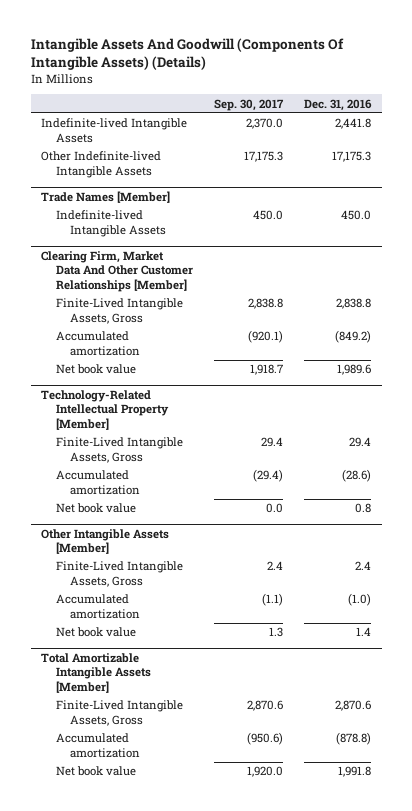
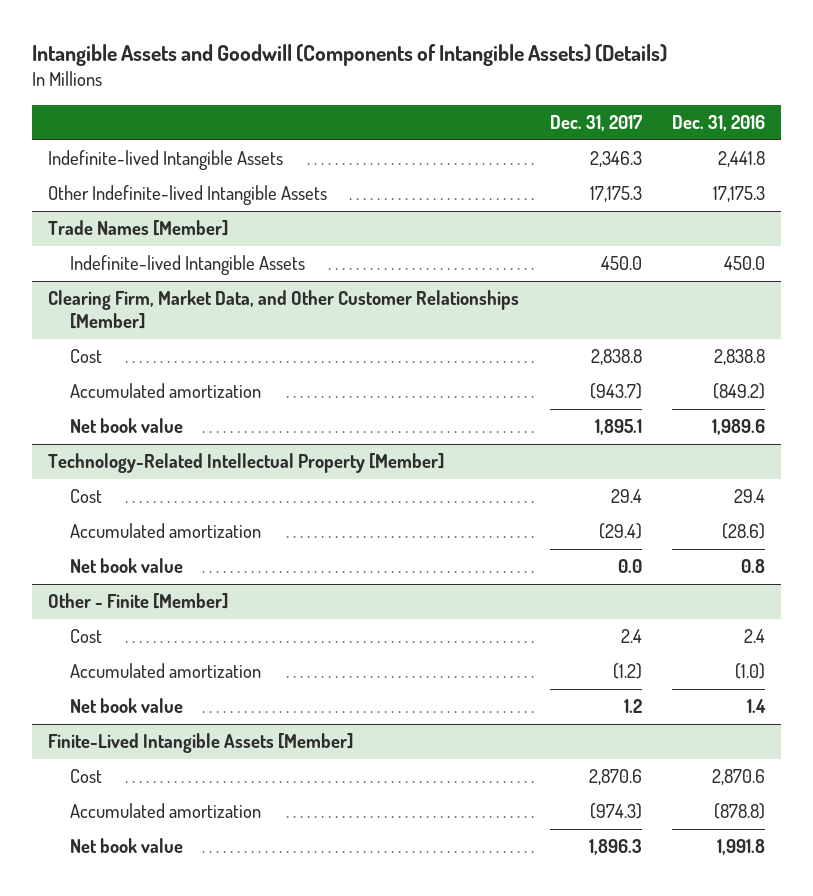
- Intangible Assets And Goodwill (Components Of Intangible Assets) (Details)
+ Intangible Assets and Goodwill (Components of Intangible Assets) (Details)
- | Sep. 30, 2017 | Dec. 31, 2016
+ | Dec. 31, 2017 | Dec. 31, 2016
- Clearing Firm, Market Data And Other Customer Relationships [Member]
- Finite-Lived Intangible Assets, Gross | 2,838.8 | 2,838.8
+ Clearing Firm, Market Data, and Other Customer Relationships [Member]
+ Cost | 2,838.8 | 2,838.8
@ Technology-Related Intellectual Property [Member]
- Finite-Lived Intangible Assets, Gross | 29.4 | 29.4
+ Cost | 29.4 | 29.4
- Other Intangible Assets [Member]
- Finite-Lived Intangible Assets, Gross | 2.4 | 2.4
+ Other - Finite [Member]
+ Cost | 2.4 | 2.4
- Total Amortizable Intangible Assets [Member]
- Finite-Lived Intangible Assets, Gross | 2,870.6 | 2,870.6
+ Finite-Lived Intangible Assets [Member]
+ Cost | 2,870.6 | 2,870.6

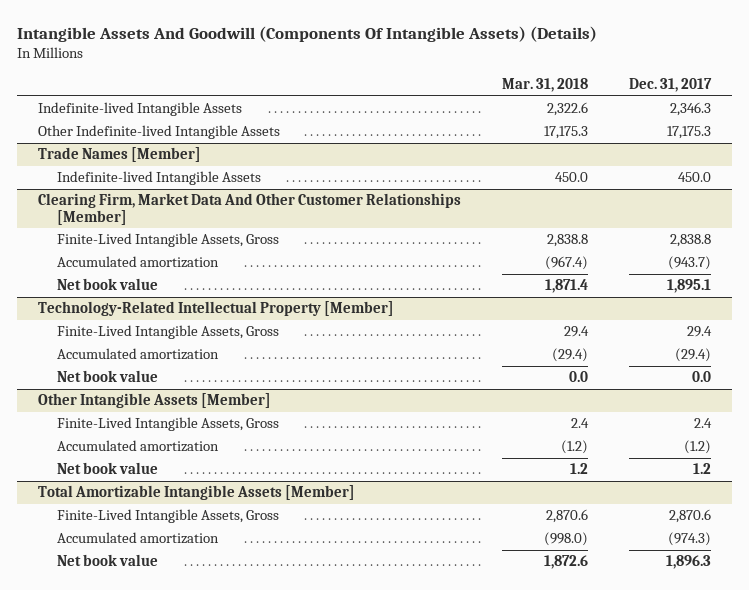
- Intangible Assets and Goodwill (Components of Intangible Assets) (Details)
+ Intangible Assets And Goodwill (Components Of Intangible Assets) (Details)
- | Dec. 31, 2017 | Dec. 31, 2016
+ | Mar. 31, 2018 | Dec. 31, 2017
- Clearing Firm, Market Data, and Other Customer Relationships [Member]
- Cost | 2,838.8 | 2,838.8
+ Clearing Firm, Market Data And Other Customer Relationships [Member]
+ Finite-Lived Intangible Assets, Gross | 2,838.8 | 2,838.8
@ Technology-Related Intellectual Property [Member]
- Cost | 29.4 | 29.4
+ Finite-Lived Intangible Assets, Gross | 29.4 | 29.4
- Other - Finite [Member]
- Cost | 2.4 | 2.4
+ Other Intangible Assets [Member]
+ Finite-Lived Intangible Assets, Gross | 2.4 | 2.4
- Finite-Lived Intangible Assets [Member]
- Cost | 2,870.6 | 2,870.6
+ Total Amortizable Intangible Assets [Member]
+ Finite-Lived Intangible Assets, Gross | 2,870.6 | 2,870.6

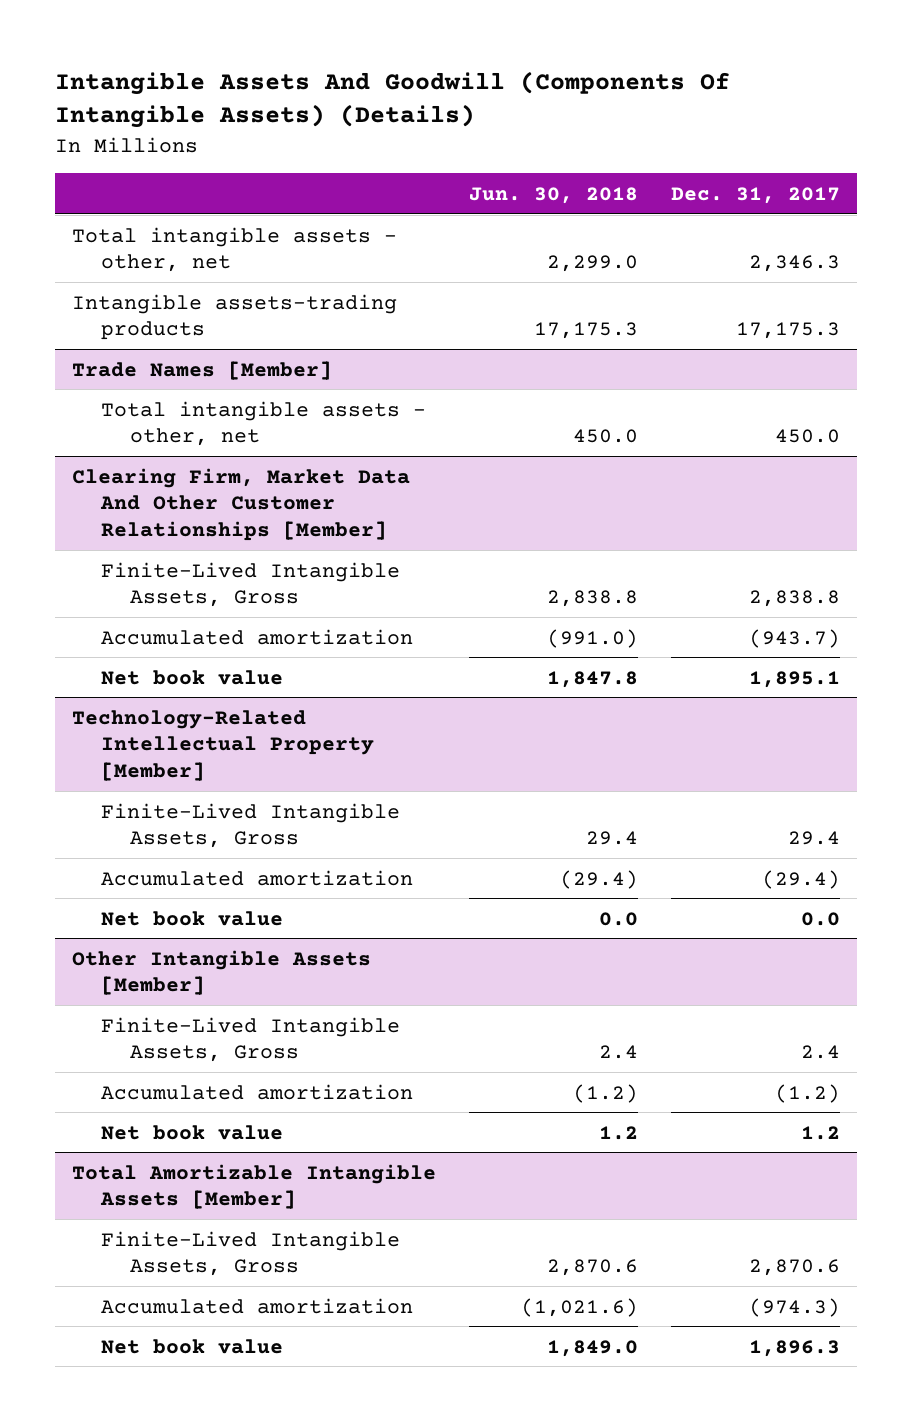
- | Mar. 31, 2018 | Dec. 31, 2017
+ | Jun. 30, 2018 | Dec. 31, 2017
- Indefinite-lived Intangible Assets | 2,322.6 | 2,346.3
- Other Indefinite-lived Intangible Assets | 17,175.3 | 17,175.3
+ Total intangible assets - other, net | 2,299.0 | 2,346.3
+ Intangible assets-trading products | 17,175.3 | 17,175.3
@ Trade Names [Member]
- Indefinite-lived Intangible Assets | 450.0 | 450.0
+ Total intangible assets - other, net | 450.0 | 450.0

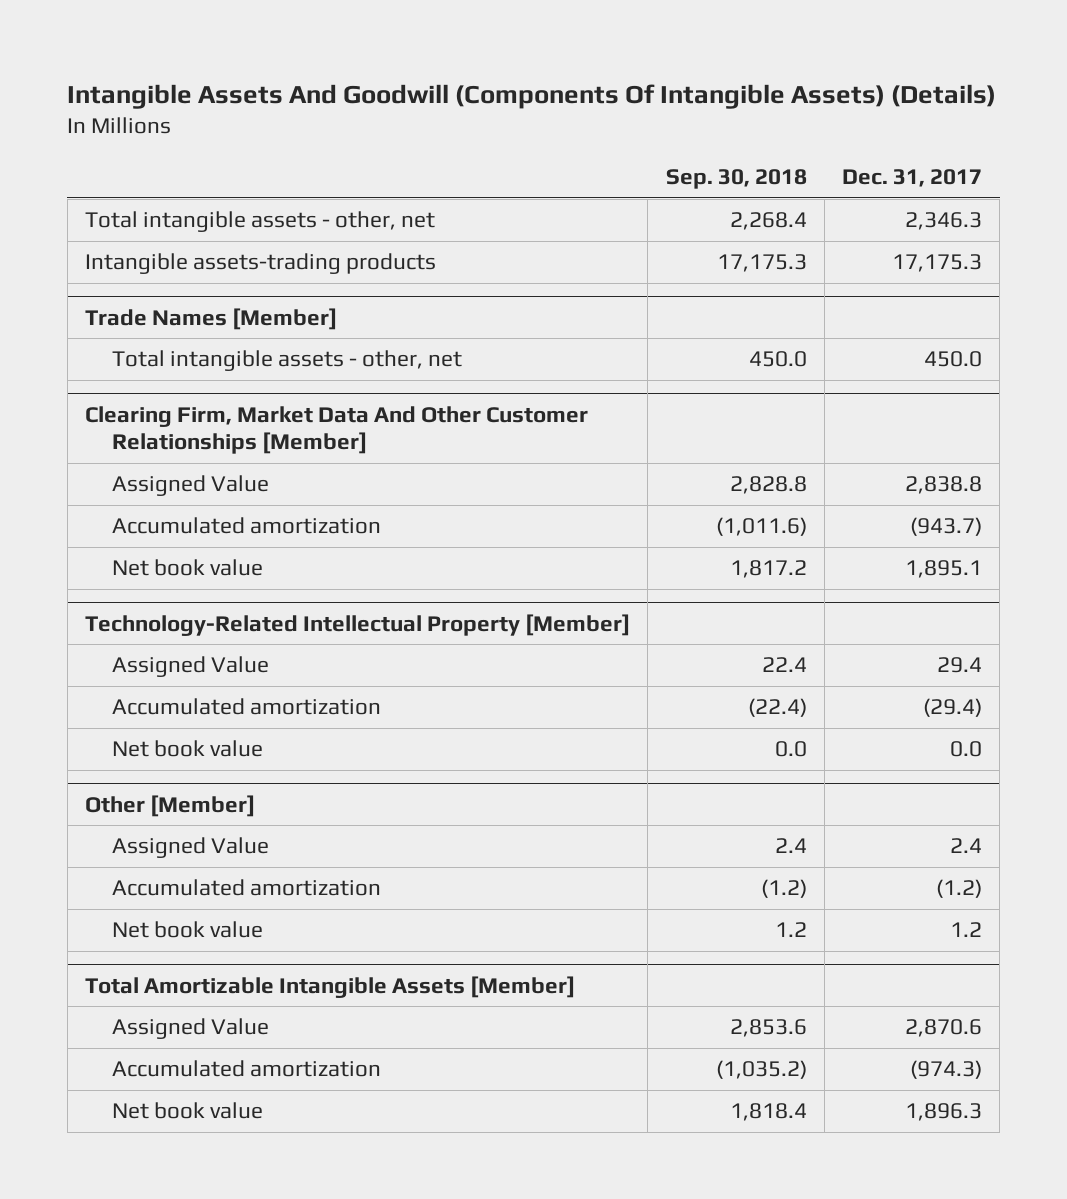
- | Jun. 30, 2018 | Dec. 31, 2017
+ | Sep. 30, 2018 | Dec. 31, 2017
@ Clearing Firm, Market Data And Other Customer Relationships [Member]
- Finite-Lived Intangible Assets, Gross | 2,838.8 | 2,838.8
+ Assigned Value | 2,828.8 | 2,838.8
@ Technology-Related Intellectual Property [Member]
- Finite-Lived Intangible Assets, Gross | 29.4 | 29.4
+ Assigned Value | 22.4 | 29.4
- Other Intangible Assets [Member]
- Finite-Lived Intangible Assets, Gross | 2.4 | 2.4
+ Other [Member]
+ Assigned Value | 2.4 | 2.4
@ Total Amortizable Intangible Assets [Member]
- Finite-Lived Intangible Assets, Gross | 2,870.6 | 2,870.6
+ Assigned Value | 2,853.6 | 2,870.6

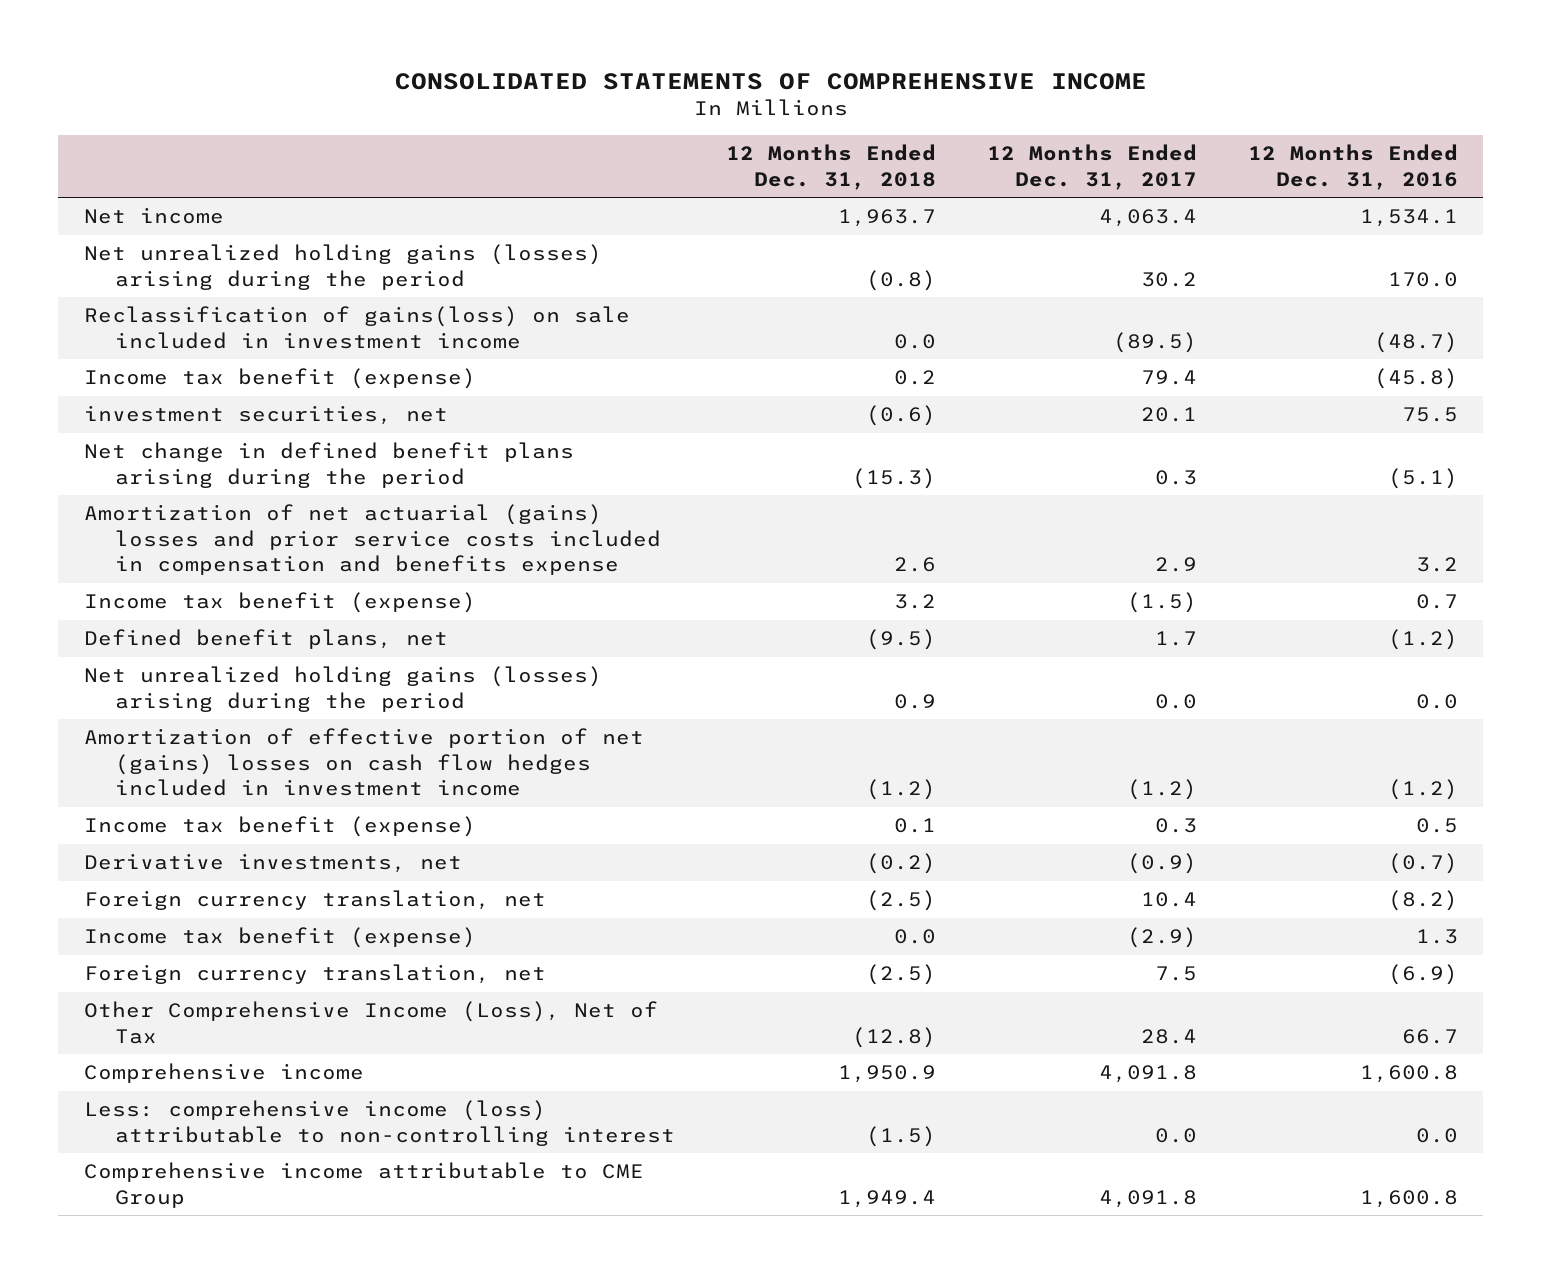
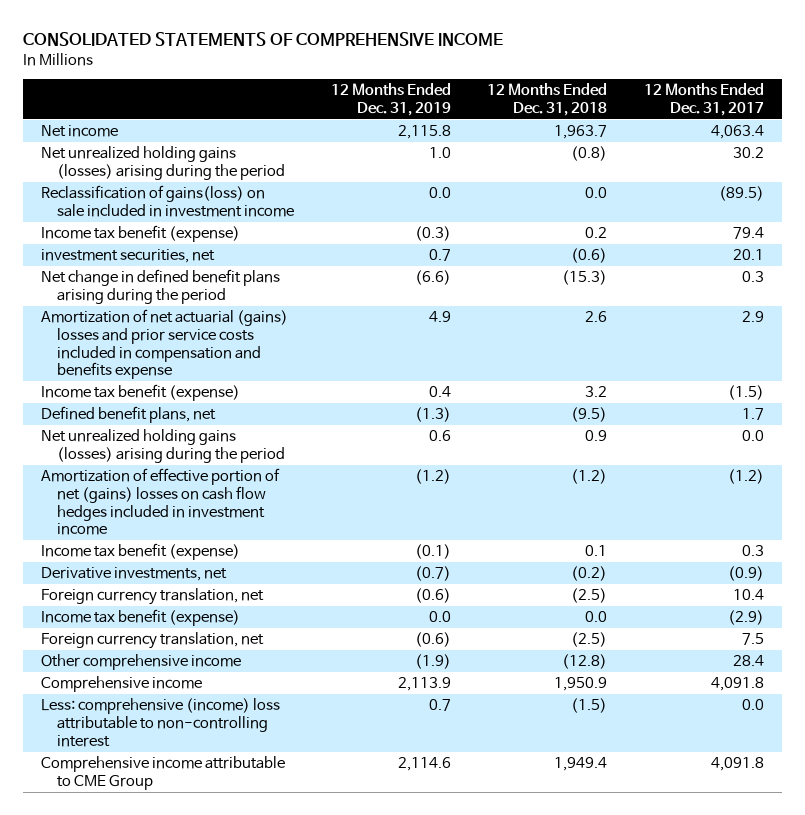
- | 12 Months Ended Dec. 31, 2018 | 12 Months Ended Dec. 31, 2017 | 12 Months Ended Dec. 31, 2016
+ | 12 Months Ended Dec. 31, 2019 | 12 Months Ended Dec. 31, 2018 | 12 Months Ended Dec. 31, 2017
- Other Comprehensive Income (Loss), Net of Tax | (12.8) | 28.4 | 66.7
+ Other comprehensive income | (1.9) | (12.8) | 28.4
- Less: comprehensive income (loss) attributable to non-controlling interest | (1.5) | 0.0 | 0.0
+ Less: comprehensive (income) loss attributable to non-controlling interest | 0.7 | (1.5) | 0.0

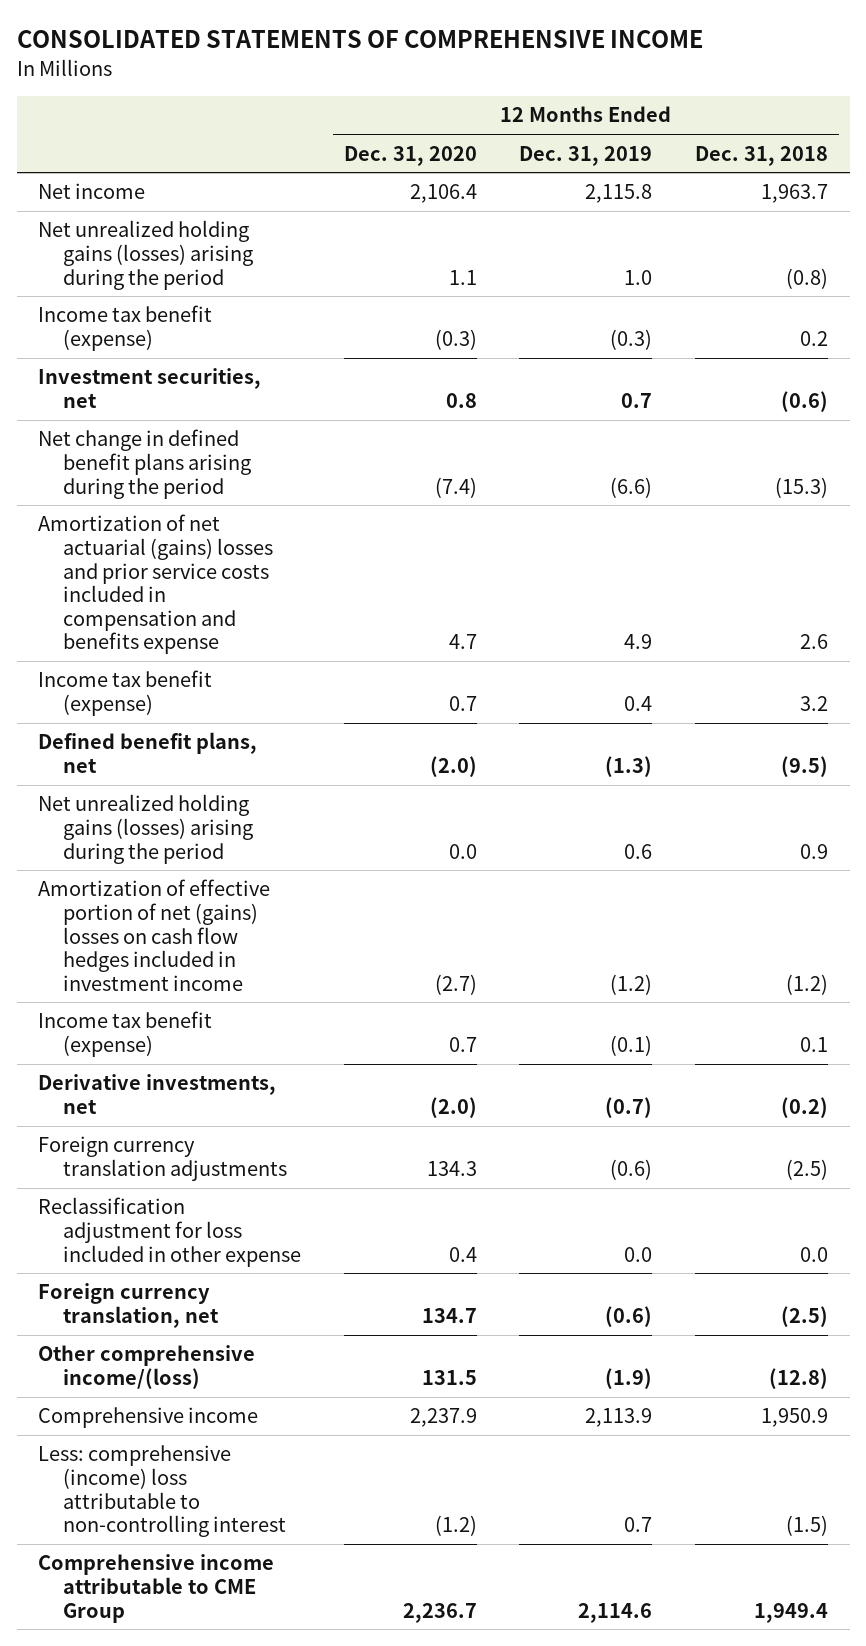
- | 12 Months Ended Dec. 31, 2019 | 12 Months Ended Dec. 31, 2018 | 12 Months Ended Dec. 31, 2017
+ | 12 Months Ended Dec. 31, 2020 | 12 Months Ended Dec. 31, 2019 | 12 Months Ended Dec. 31, 2018
- Reclassification of gains(loss) on sale included in investment income | 0.0 | 0.0 | (89.5)
- investment securities, net | 0.7 | (0.6) | 20.1
+ Investment securities, net | 0.8 | 0.7 | (0.6)
- Foreign currency translation, net | (0.6) | (2.5) | 10.4
- Income tax benefit (expense) | 0.0 | 0.0 | (2.9)
+ Foreign currency translation adjustments | 134.3 | (0.6) | (2.5)
+ Reclassification adjustment for loss included in other expense | 0.4 | 0.0 | 0.0
- Other comprehensive income | (1.9) | (12.8) | 28.4
+ Other comprehensive income/(loss) | 131.5 | (1.9) | (12.8)

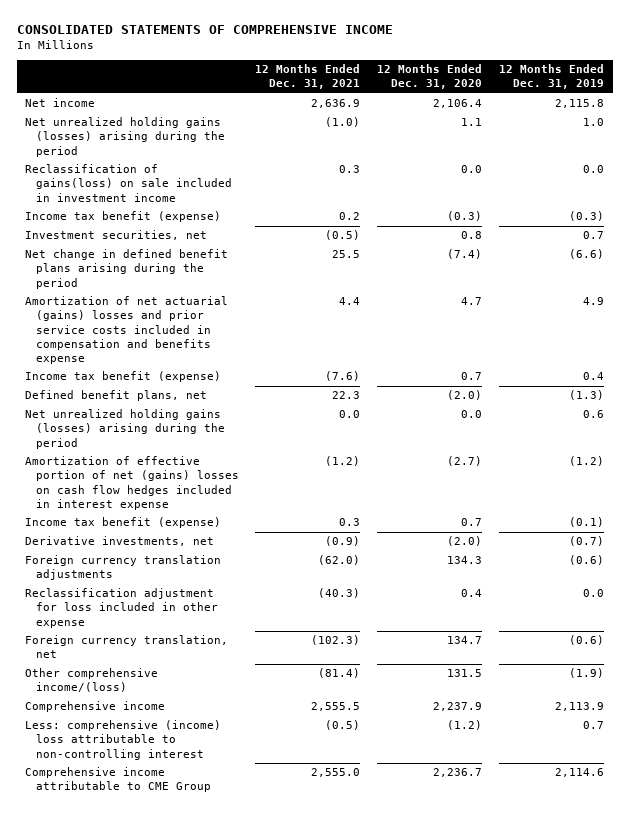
- | 12 Months Ended Dec. 31, 2020 | 12 Months Ended Dec. 31, 2019 | 12 Months Ended Dec. 31, 2018
+ | 12 Months Ended Dec. 31, 2021 | 12 Months Ended Dec. 31, 2020 | 12 Months Ended Dec. 31, 2019
+ Reclassification of gains(loss) on sale included in investment income | 0.3 | 0.0 | 0.0
- Amortization of effective portion of net (gains) losses on cash flow hedges included in investment income | (2.7) | (1.2) | (1.2)
+ Amortization of effective portion of net (gains) losses on cash flow hedges included in interest expense | (1.2) | (2.7) | (1.2)

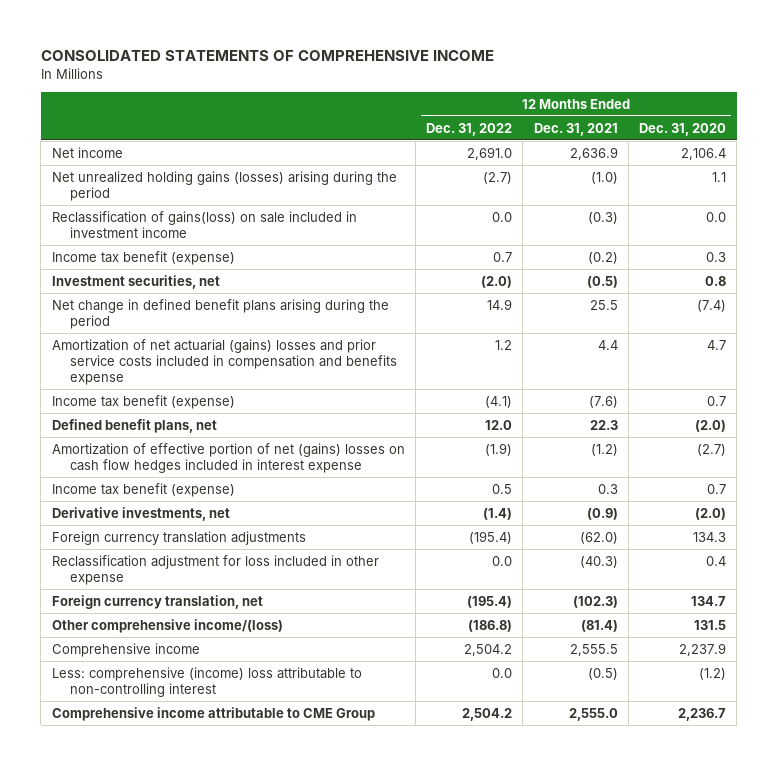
- | 12 Months Ended Dec. 31, 2021 | 12 Months Ended Dec. 31, 2020 | 12 Months Ended Dec. 31, 2019
+ | 12 Months Ended Dec. 31, 2022 | 12 Months Ended Dec. 31, 2021 | 12 Months Ended Dec. 31, 2020
- Reclassification of gains(loss) on sale included in investment income | 0.3 | 0.0 | 0.0
- Income tax benefit (expense) | 0.2 | (0.3) | (0.3)
+ Reclassification of gains(loss) on sale included in investment income | 0.0 | (0.3) | 0.0
+ Income tax benefit (expense) | 0.7 | (0.2) | 0.3
- Net unrealized holding gains (losses) arising during the period | 0.0 | 0.0 | 0.6

